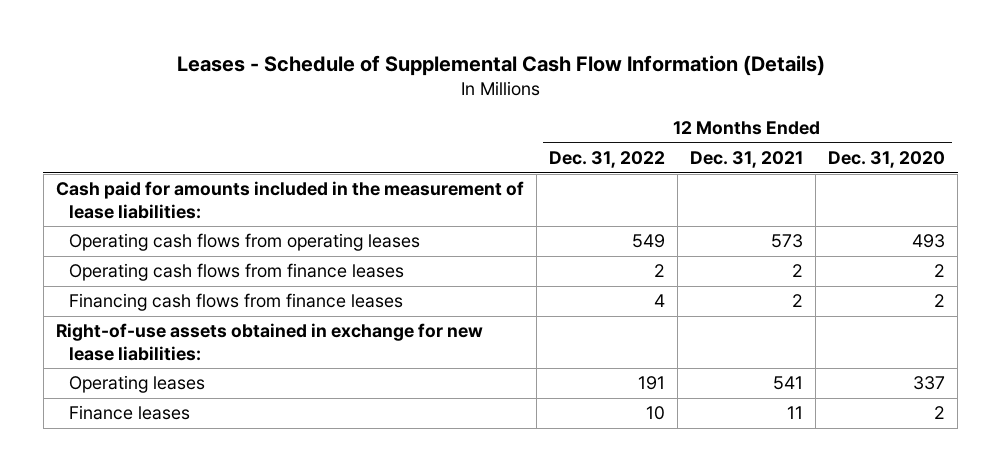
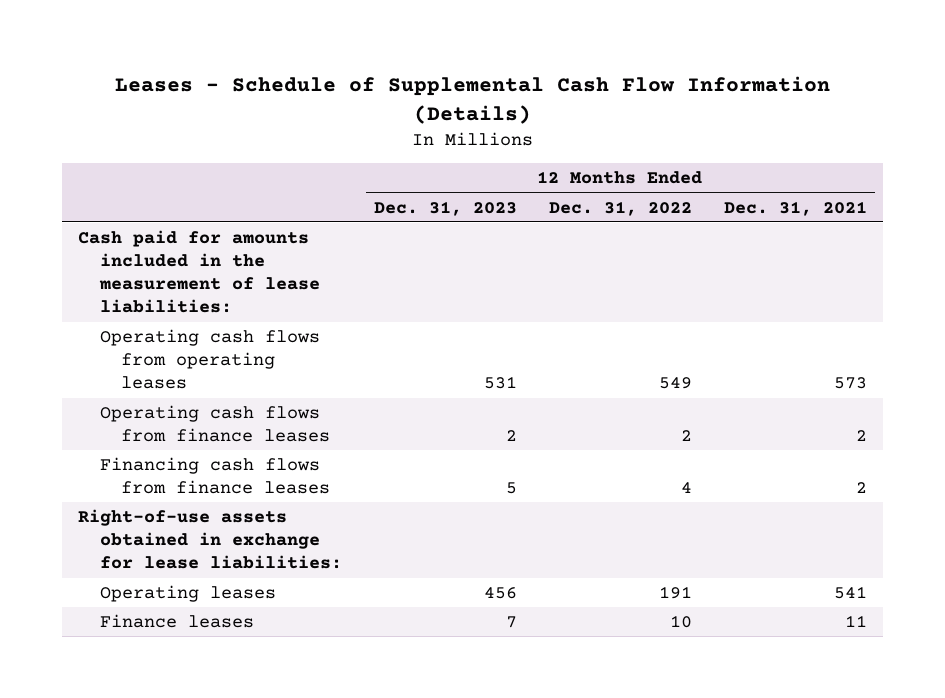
- | 12 Months Ended Dec. 31, 2022 | 12 Months Ended Dec. 31, 2021 | 12 Months Ended Dec. 31, 2020
+ | 12 Months Ended Dec. 31, 2023 | 12 Months Ended Dec. 31, 2022 | 12 Months Ended Dec. 31, 2021
- Right-of-use assets obtained in exchange for new lease liabilities:
+ Right-of-use assets obtained in exchange for lease liabilities:

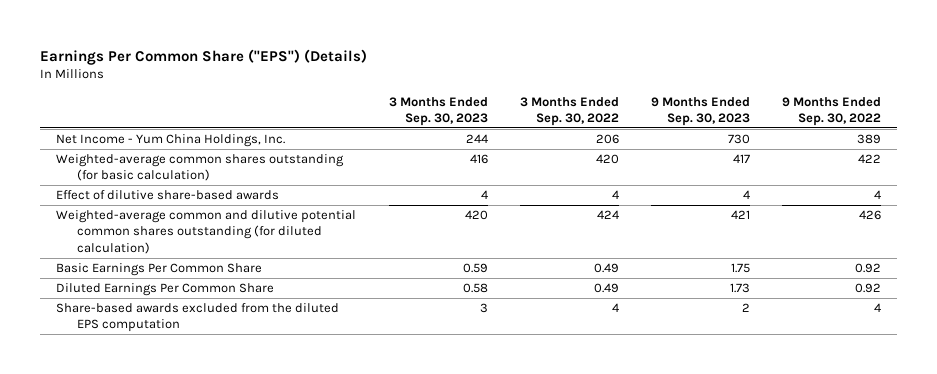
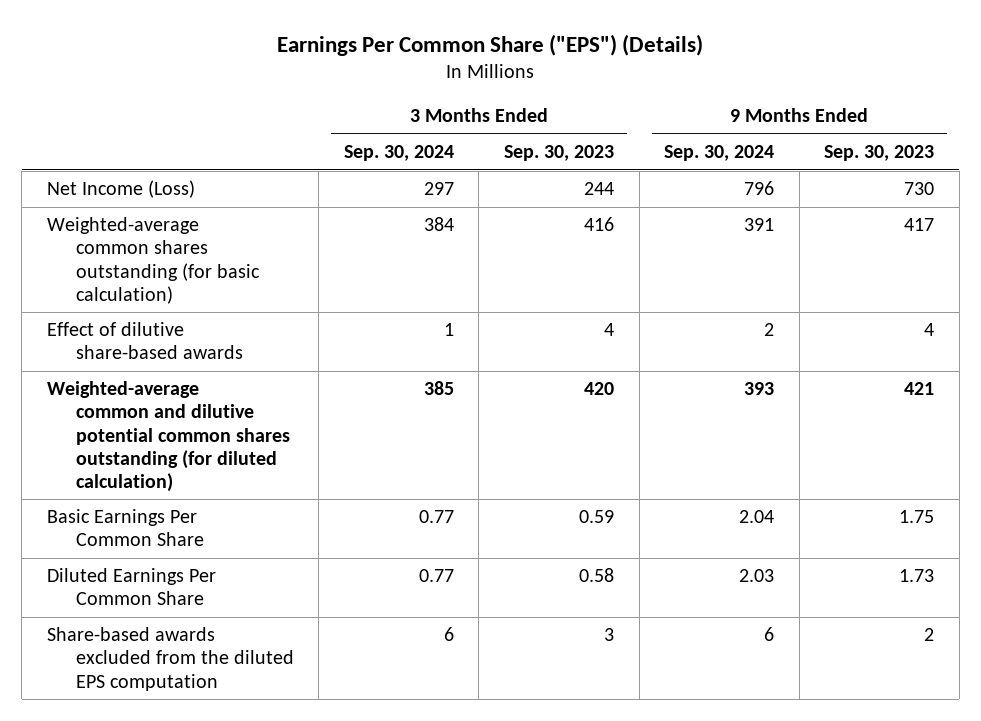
- | 3 Months Ended Sep. 30, 2023 | 3 Months Ended Sep. 30, 2022 | 9 Months Ended Sep. 30, 2023 | 9 Months Ended Sep. 30, 2022
+ | 3 Months Ended Sep. 30, 2024 | 3 Months Ended Sep. 30, 2023 | 9 Months Ended Sep. 30, 2024 | 9 Months Ended Sep. 30, 2023
- Net Income - Yum China Holdings, Inc. | 244 | 206 | 730 | 389
+ Net Income (Loss) | 297 | 244 | 796 | 730

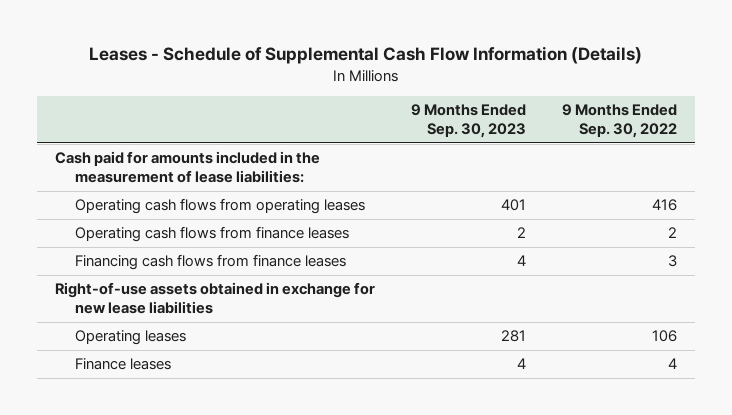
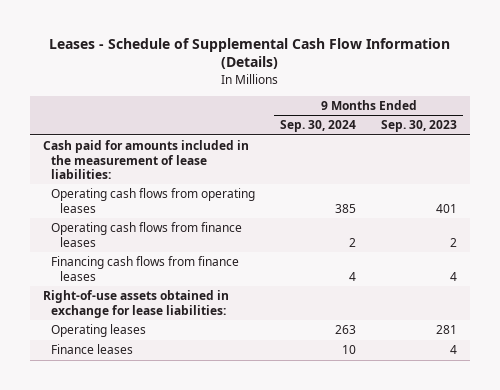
- | 9 Months Ended Sep. 30, 2023 | 9 Months Ended Sep. 30, 2022
+ | 9 Months Ended Sep. 30, 2024 | 9 Months Ended Sep. 30, 2023
- Right-of-use assets obtained in exchange for new lease liabilities
+ Right-of-use assets obtained in exchange for lease liabilities:

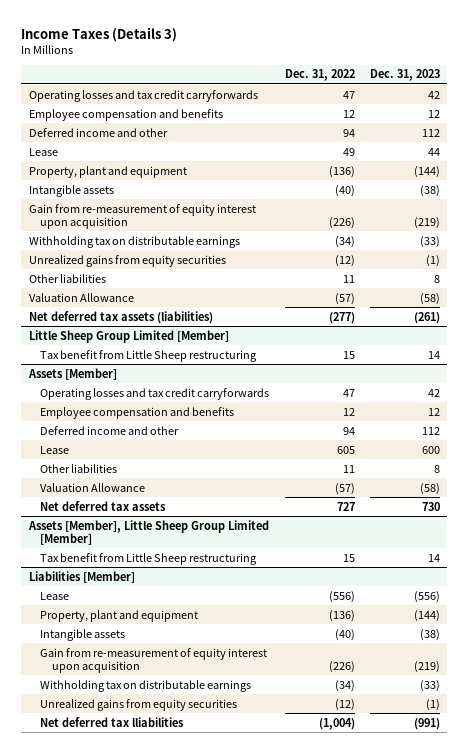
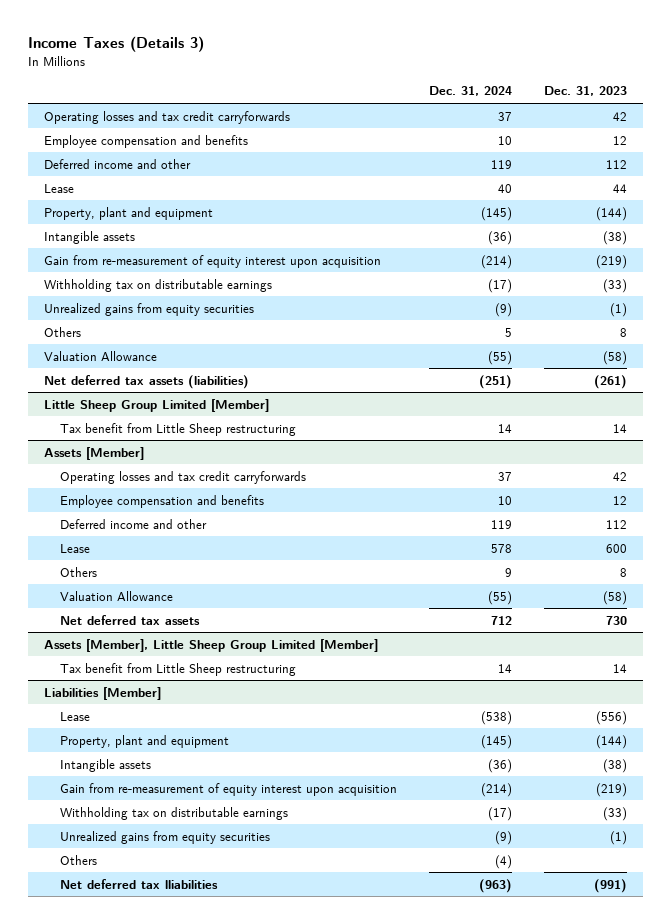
- | Dec. 31, 2022 | Dec. 31, 2023
+ | Dec. 31, 2024 | Dec. 31, 2023
- Other liabilities | 11 | 8
+ Others | 5 | 8
@ Assets [Member]
- Other liabilities | 11 | 8
+ Others | 9 | 8
@ Liabilities [Member]
+ Others | (4) |

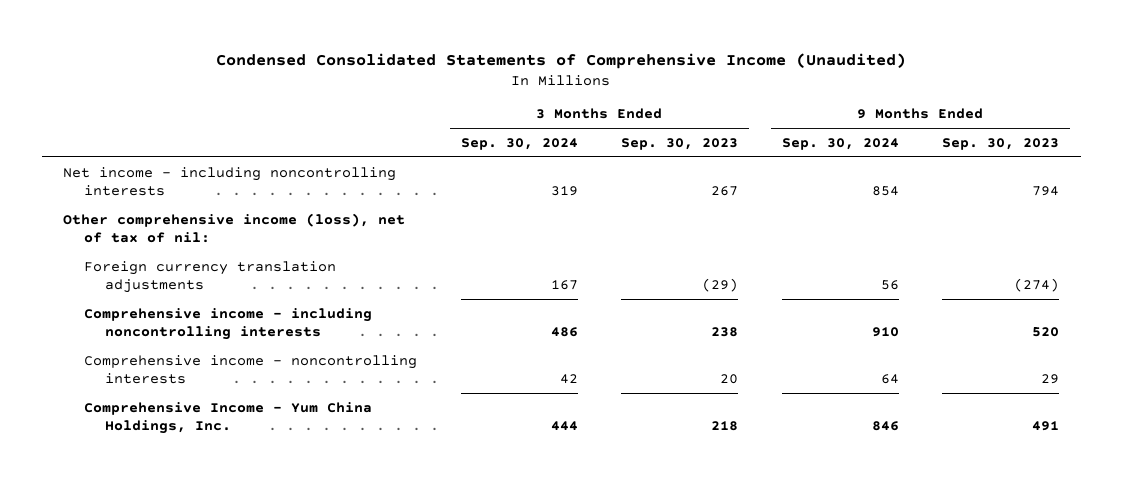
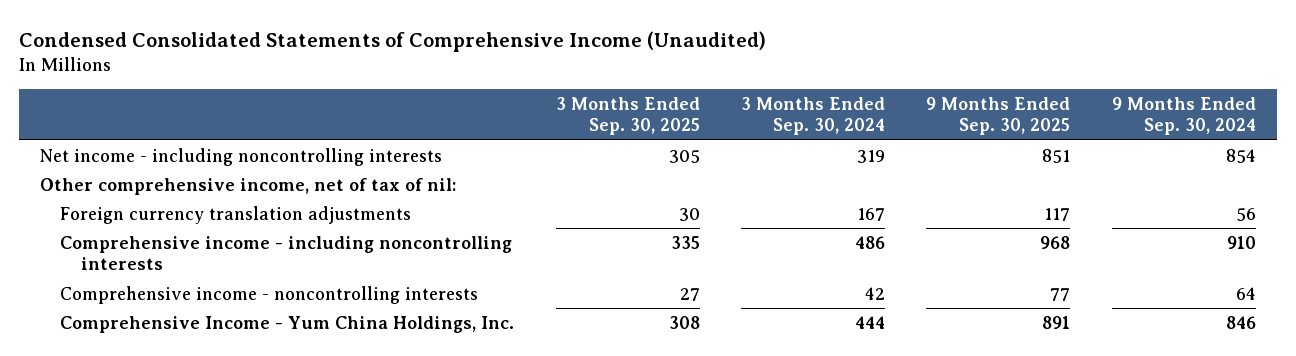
- | 3 Months Ended Sep. 30, 2024 | 3 Months Ended Sep. 30, 2023 | 9 Months Ended Sep. 30, 2024 | 9 Months Ended Sep. 30, 2023
+ | 3 Months Ended Sep. 30, 2025 | 3 Months Ended Sep. 30, 2024 | 9 Months Ended Sep. 30, 2025 | 9 Months Ended Sep. 30, 2024
- Other comprehensive income (loss), net of tax of nil:
+ Other comprehensive income, net of tax of nil:

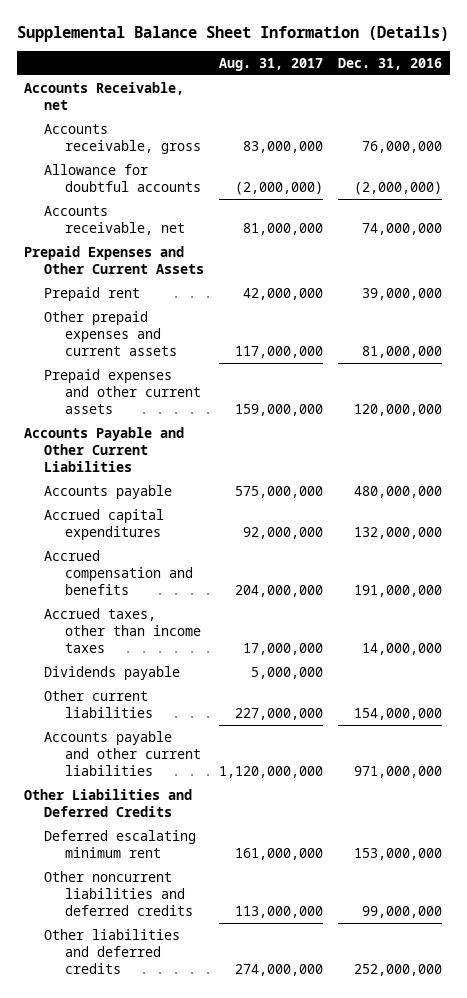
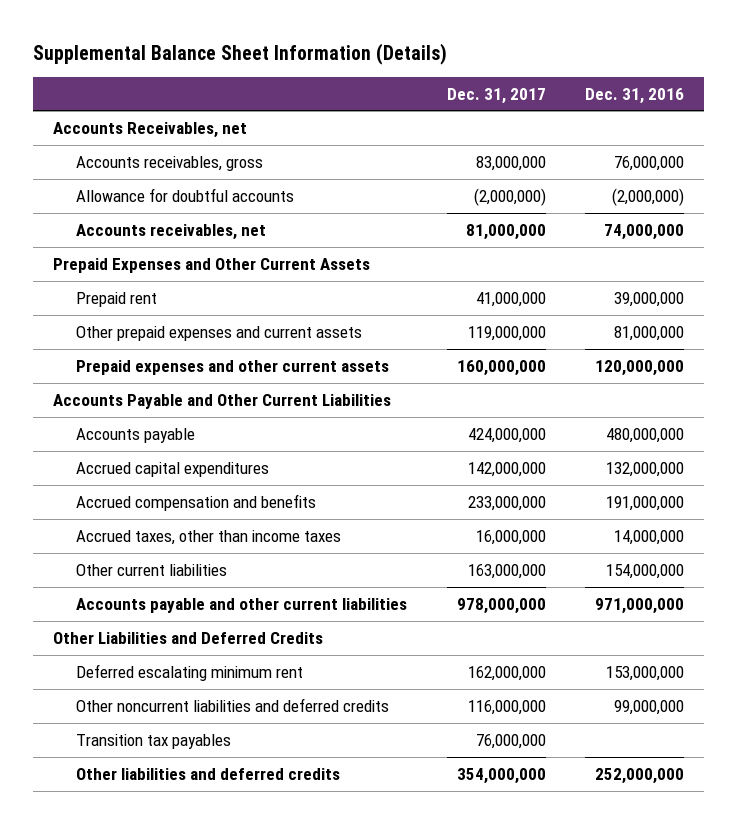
- | Aug. 31, 2017 | Dec. 31, 2016
+ | Dec. 31, 2017 | Dec. 31, 2016
- Accounts Receivable, net
- Accounts receivable, gross | 83,000,000 | 76,000,000
+ Accounts Receivables, net
+ Accounts receivables, gross | 83,000,000 | 76,000,000
- Accounts receivable, net | 81,000,000 | 74,000,000
+ Accounts receivables, net | 81,000,000 | 74,000,000
- Dividends payable | 5,000,000 |
+ Transition tax payables | 76,000,000 |

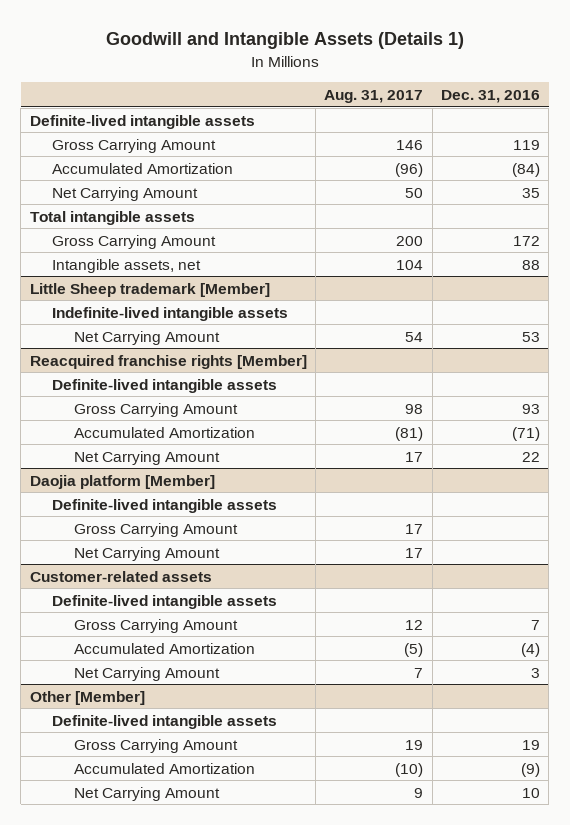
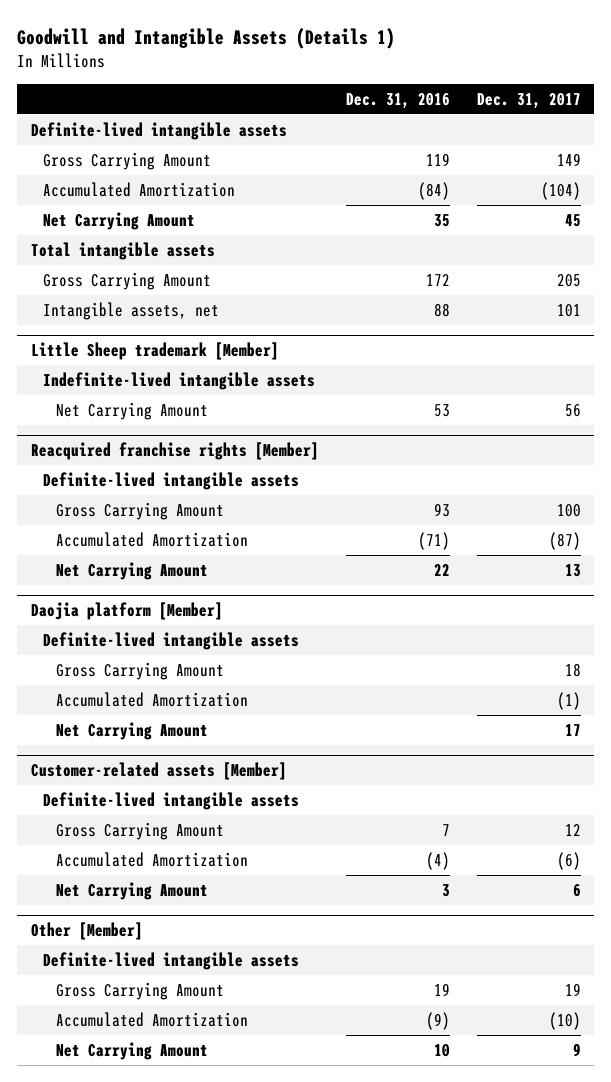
- | Aug. 31, 2017 | Dec. 31, 2016
+ | Dec. 31, 2016 | Dec. 31, 2017
@ Daojia platform [Member]
+ Accumulated Amortization | | (1)
- Customer-related assets
+ Customer-related assets [Member]

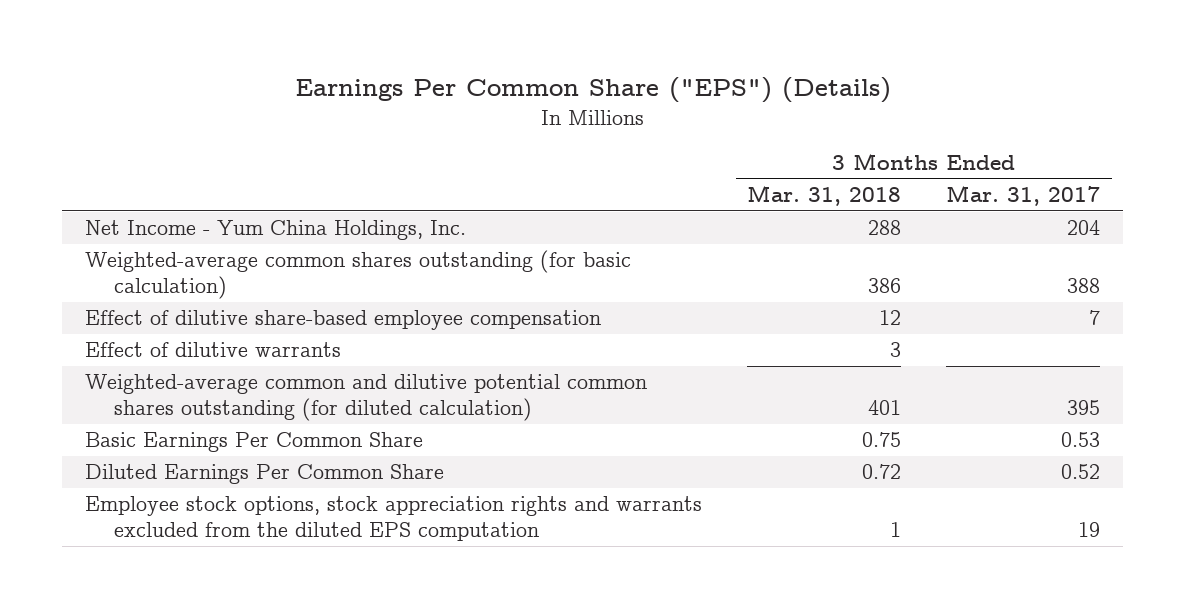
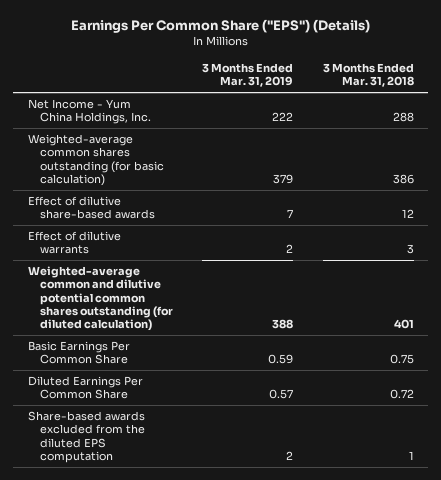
- | 3 Months Ended Mar. 31, 2018 | 3 Months Ended Mar. 31, 2017
+ | 3 Months Ended Mar. 31, 2019 | 3 Months Ended Mar. 31, 2018
- Effect of dilutive share-based employee compensation | 12 | 7
+ Effect of dilutive share-based awards | 7 | 12
- Employee stock options, stock appreciation rights and warrants excluded from the diluted EPS computation | 1 | 19
+ Share-based awards excluded from the diluted EPS computation | 2 | 1

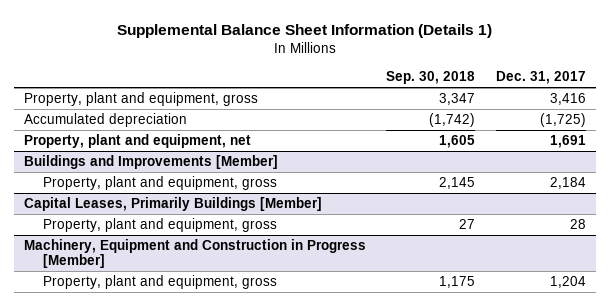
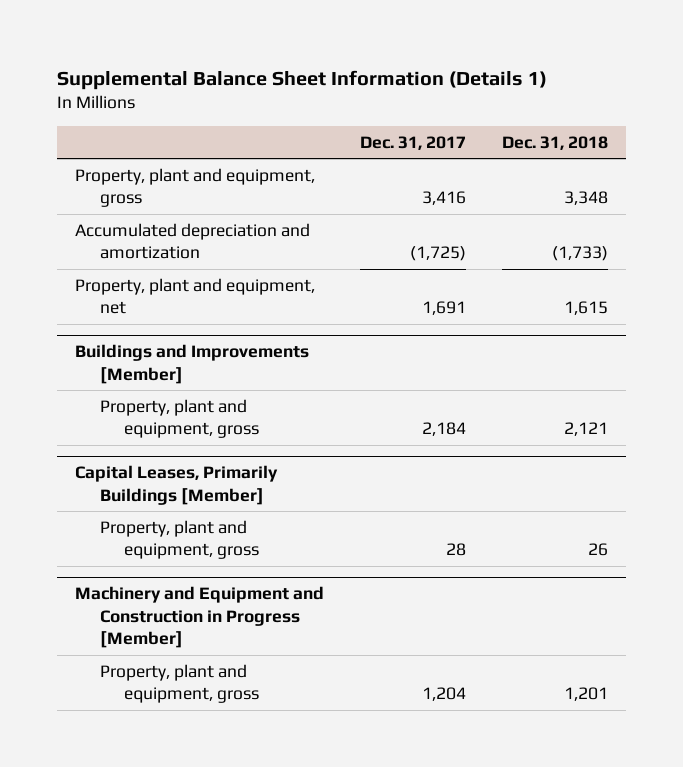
- | Sep. 30, 2018 | Dec. 31, 2017
+ | Dec. 31, 2017 | Dec. 31, 2018
- Accumulated depreciation | (1,742) | (1,725)
+ Accumulated depreciation and amortization | (1,725) | (1,733)
- Machinery, Equipment and Construction in Progress [Member]
+ Machinery and Equipment and Construction in Progress [Member]

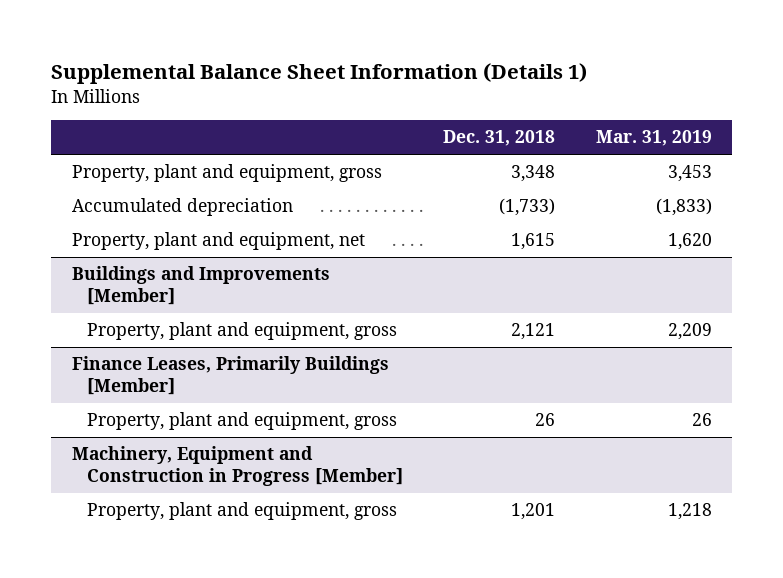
- | Dec. 31, 2017 | Dec. 31, 2018
+ | Dec. 31, 2018 | Mar. 31, 2019
- Accumulated depreciation and amortization | (1,725) | (1,733)
+ Accumulated depreciation | (1,733) | (1,833)
- Capital Leases, Primarily Buildings [Member]
+ Finance Leases, Primarily Buildings [Member]
- Machinery and Equipment and Construction in Progress [Member]
+ Machinery, Equipment and Construction in Progress [Member]

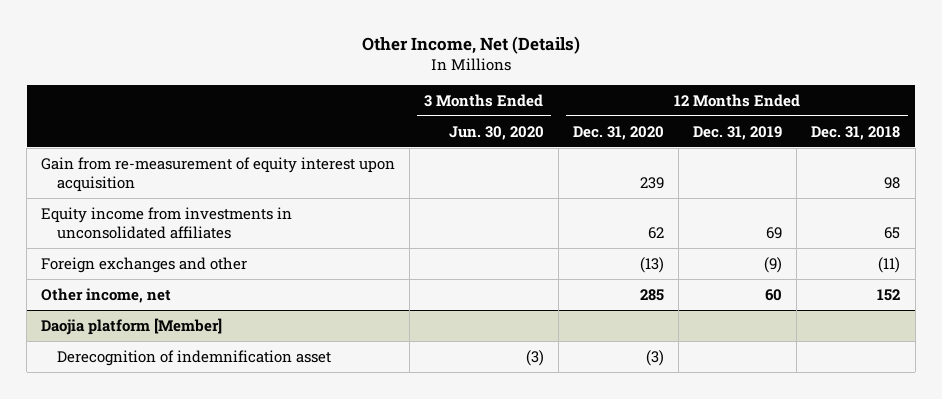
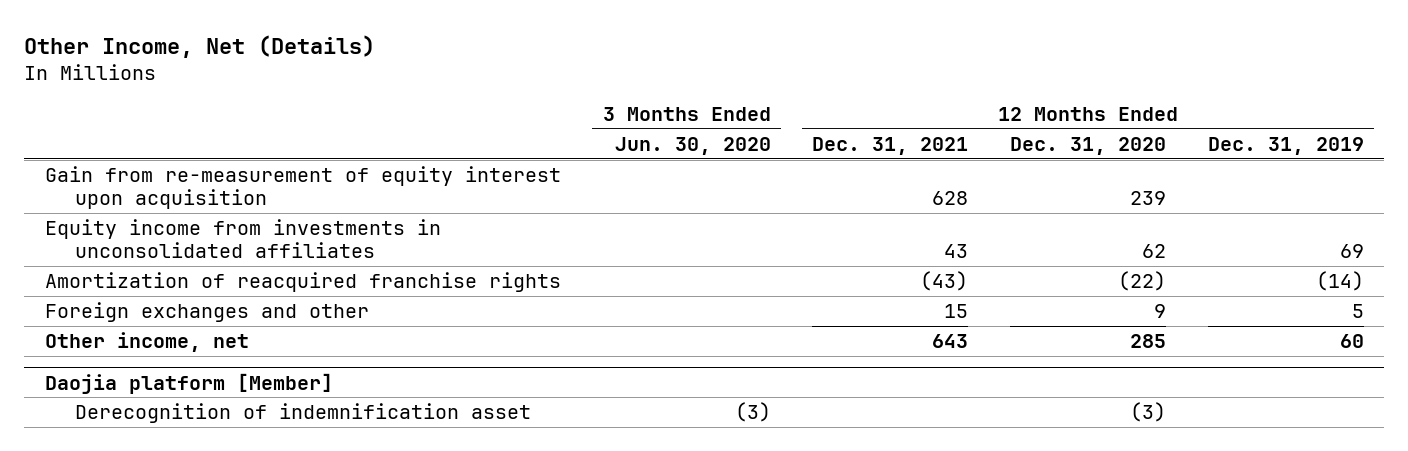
- | 3 Months Ended Jun. 30, 2020 | 12 Months Ended Dec. 31, 2020 | 12 Months Ended Dec. 31, 2019 | 12 Months Ended Dec. 31, 2018
+ | 3 Months Ended Jun. 30, 2020 | 12 Months Ended Dec. 31, 2021 | 12 Months Ended Dec. 31, 2020 | 12 Months Ended Dec. 31, 2019
- Foreign exchanges and other | | (13) | (9) | (11)
+ Amortization of reacquired franchise rights | | (43) | (22) | (14)
+ Foreign exchanges and other | | 15 | 9 | 5

